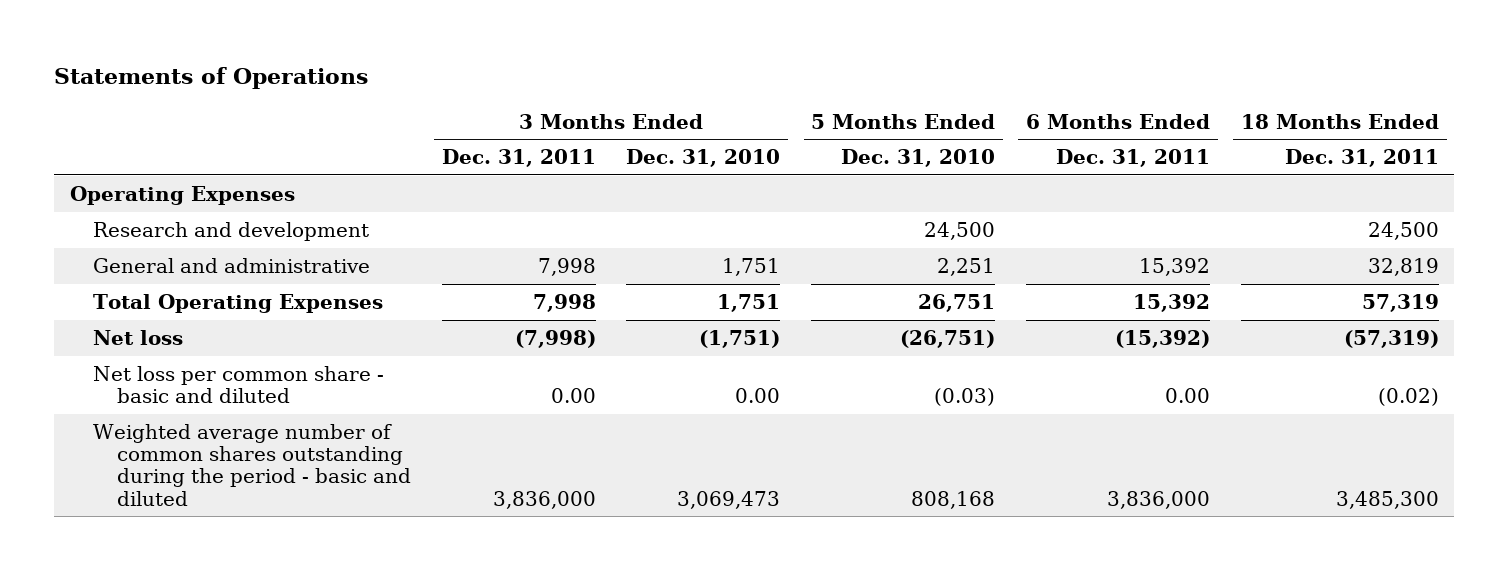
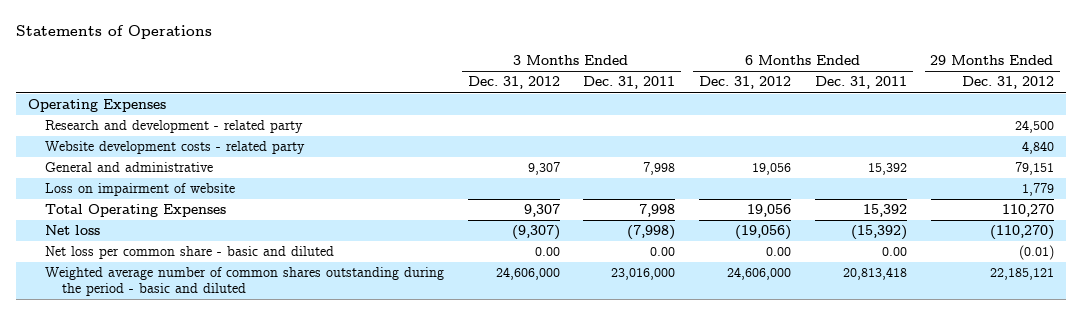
- | 3 Months Ended Dec. 31, 2011 | 3 Months Ended Dec. 31, 2010 | 5 Months Ended Dec. 31, 2010 | 6 Months Ended Dec. 31, 2011 | 18 Months Ended Dec. 31, 2011
+ | 3 Months Ended Dec. 31, 2012 | 3 Months Ended Dec. 31, 2011 | 6 Months Ended Dec. 31, 2012 | 6 Months Ended Dec. 31, 2011 | 29 Months Ended Dec. 31, 2012
- Research and development | | | 24,500 | | 24,500
+ Research and development - related party | | | | | 24,500
+ Website development costs - related party | | | | | 4,840
+ Loss on impairment of website | | | | | 1,779
- Weighted average number of common shares outstanding during the period - basic and diluted | 3,836,000 | 3,069,473 | 808,168 | 3,836,000 | 3,485,300
+ Weighted average number of common shares outstanding during the period - basic and diluted | 24,606,000 | 23,016,000 | 24,606,000 | 20,813,418 | 22,185,121

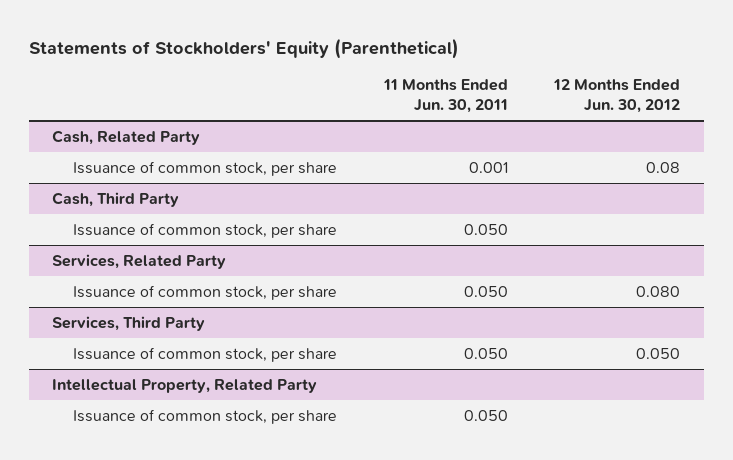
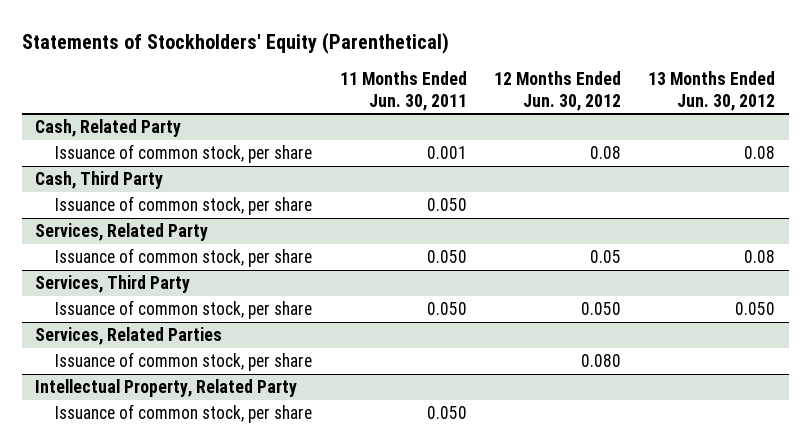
- | 11 Months Ended Jun. 30, 2011 | 12 Months Ended Jun. 30, 2012
+ | 11 Months Ended Jun. 30, 2011 | 12 Months Ended Jun. 30, 2012 | 13 Months Ended Jun. 30, 2012
@ Services, Related Party
- Issuance of common stock, per share | 0.050 | 0.080
+ Issuance of common stock, per share | 0.050 | 0.05 | 0.08
+ Services, Related Parties
+ Issuance of common stock, per share | | 0.080 |

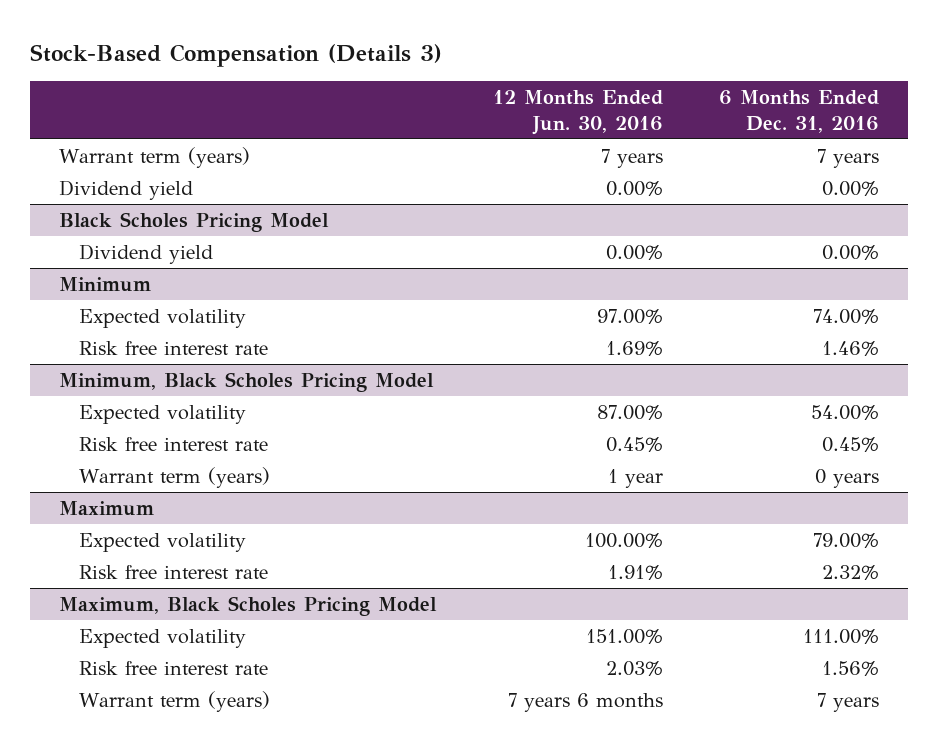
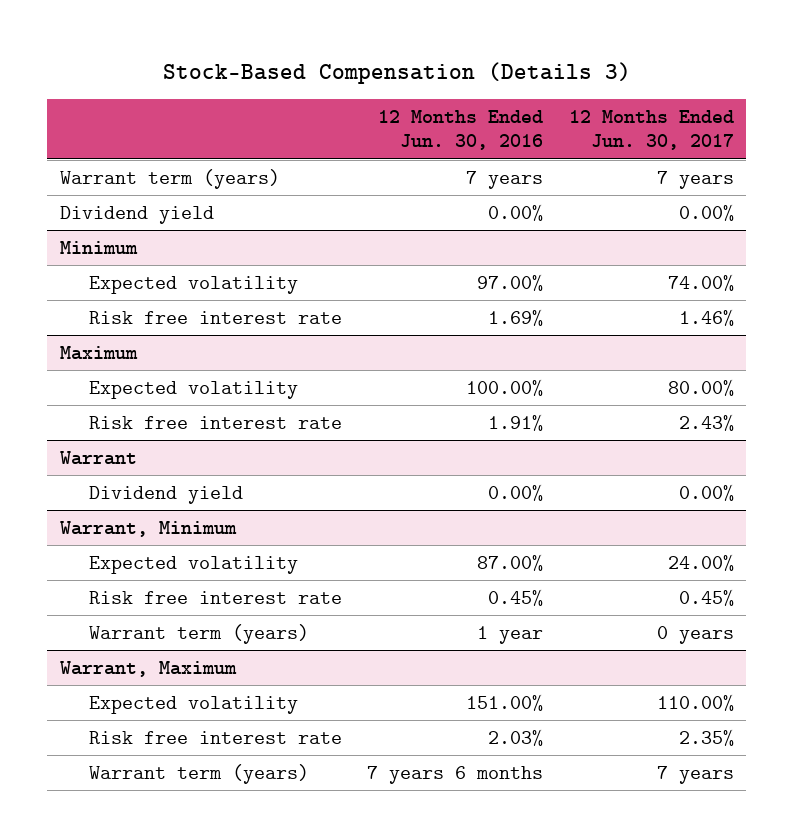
- | 12 Months Ended Jun. 30, 2016 | 6 Months Ended Dec. 31, 2016
+ | 12 Months Ended Jun. 30, 2016 | 12 Months Ended Jun. 30, 2017
- Black Scholes Pricing Model
- Dividend yield | 0.00% | 0.00%
- Minimum, Black Scholes Pricing Model
- Expected volatility | 87.00% | 54.00%
- Risk free interest rate | 0.45% | 0.45%
- Warrant term (years) | 1 year | 0 years
- Maximum, Black Scholes Pricing Model
+ Warrant
+ Dividend yield | 0.00% | 0.00%
+ Warrant, Minimum
+ Expected volatility | 87.00% | 24.00%
+ Risk free interest rate | 0.45% | 0.45%
+ Warrant term (years) | 1 year | 0 years
+ Warrant, Maximum

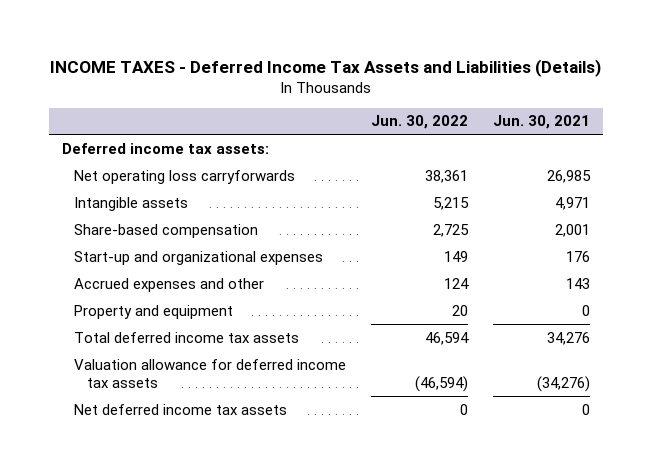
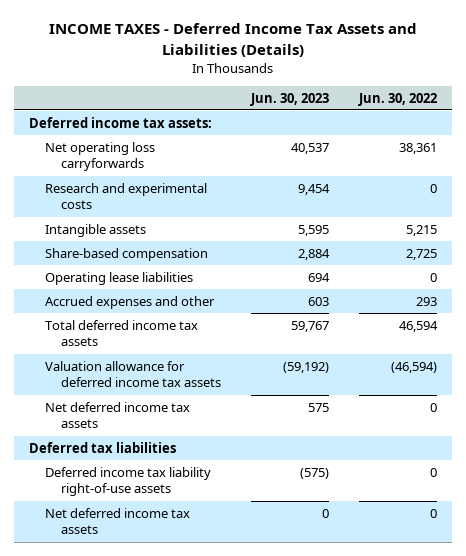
- | Jun. 30, 2022 | Jun. 30, 2021
+ | Jun. 30, 2023 | Jun. 30, 2022
+ Research and experimental costs | 9,454 | 0
- Start-up and organizational expenses | 149 | 176
- Accrued expenses and other | 124 | 143
- Property and equipment | 20 | 0
+ Operating lease liabilities | 694 | 0
+ Accrued expenses and other | 603 | 293
+ Deferred tax liabilities
+ Deferred income tax liability right-of-use assets | (575) | 0
+ Net deferred income tax assets | 0 | 0

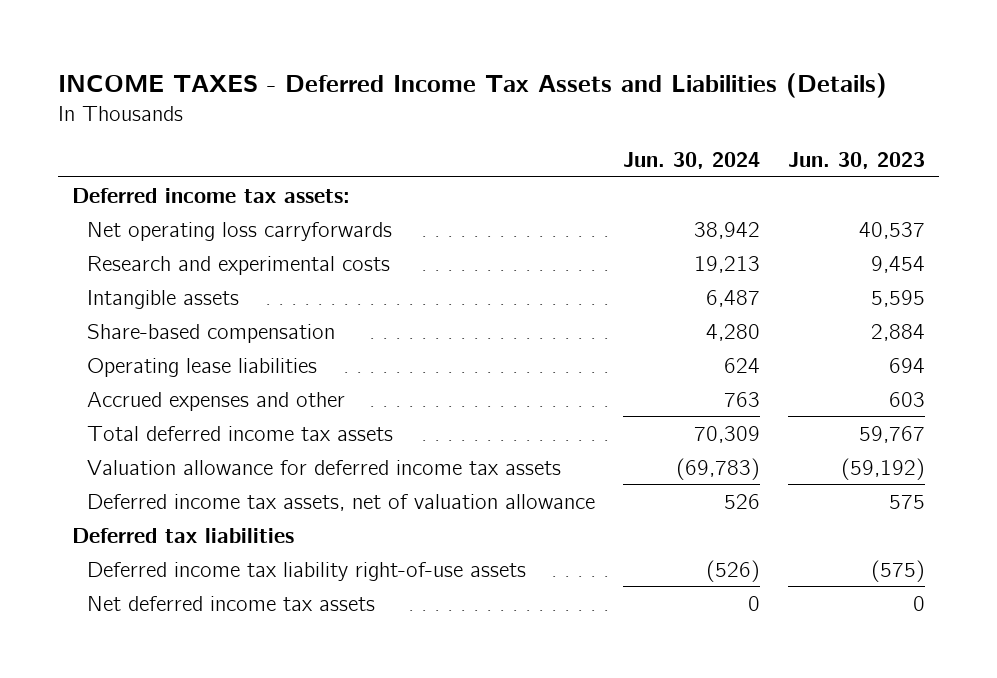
- | Jun. 30, 2023 | Jun. 30, 2022
+ | Jun. 30, 2024 | Jun. 30, 2023
- Net deferred income tax assets | 575 | 0
+ Deferred income tax assets, net of valuation allowance | 526 | 575

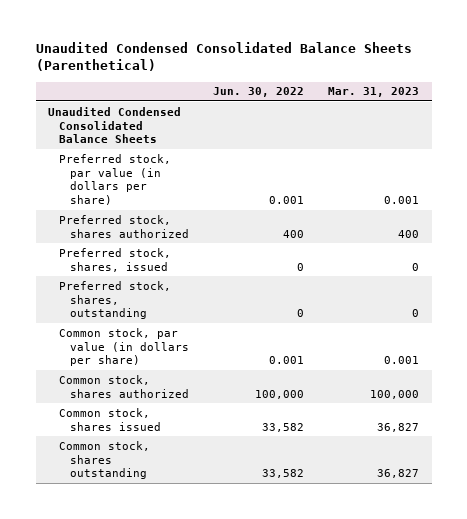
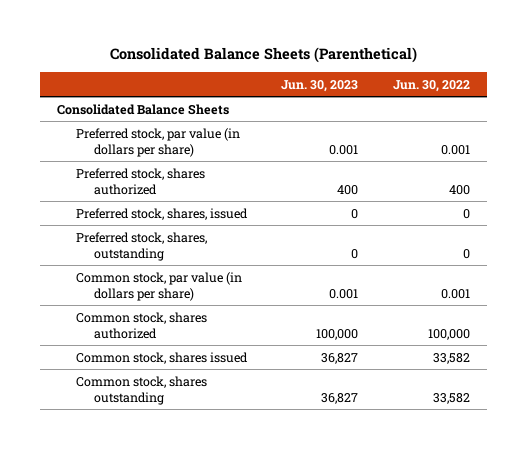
- Unaudited Condensed Consolidated Balance Sheets (Parenthetical)
+ Consolidated Balance Sheets (Parenthetical)
- | Jun. 30, 2022 | Mar. 31, 2023
+ | Jun. 30, 2023 | Jun. 30, 2022
- Unaudited Condensed Consolidated Balance Sheets
+ Consolidated Balance Sheets

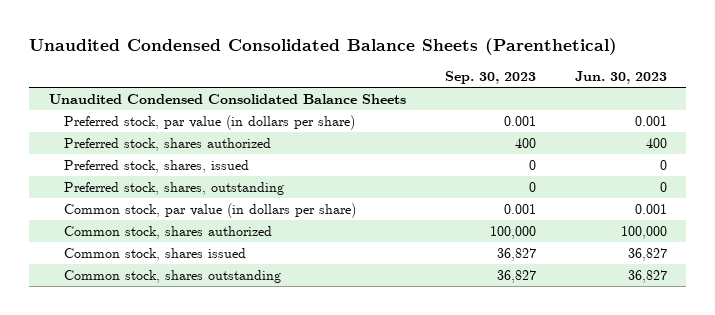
- Consolidated Balance Sheets (Parenthetical)
+ Unaudited Condensed Consolidated Balance Sheets (Parenthetical)
- | Jun. 30, 2023 | Jun. 30, 2022
+ | Sep. 30, 2023 | Jun. 30, 2023
- Consolidated Balance Sheets
+ Unaudited Condensed Consolidated Balance Sheets

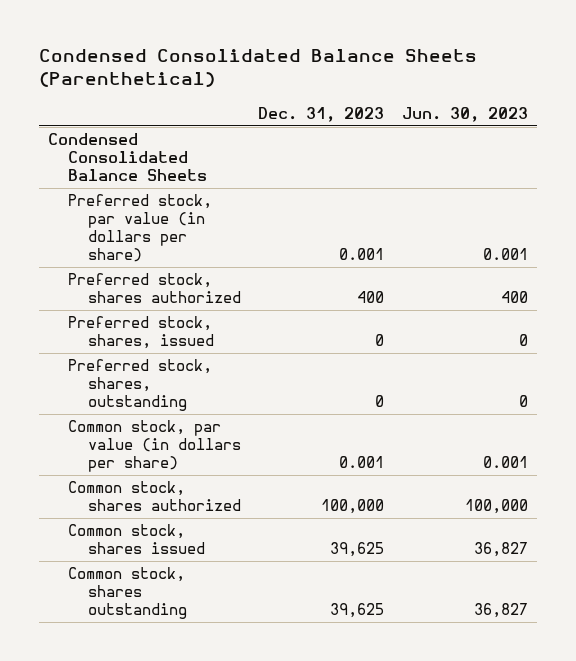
- Unaudited Condensed Consolidated Balance Sheets (Parenthetical)
+ Condensed Consolidated Balance Sheets (Parenthetical)
- | Sep. 30, 2023 | Jun. 30, 2023
+ | Dec. 31, 2023 | Jun. 30, 2023
- Unaudited Condensed Consolidated Balance Sheets
+ Condensed Consolidated Balance Sheets

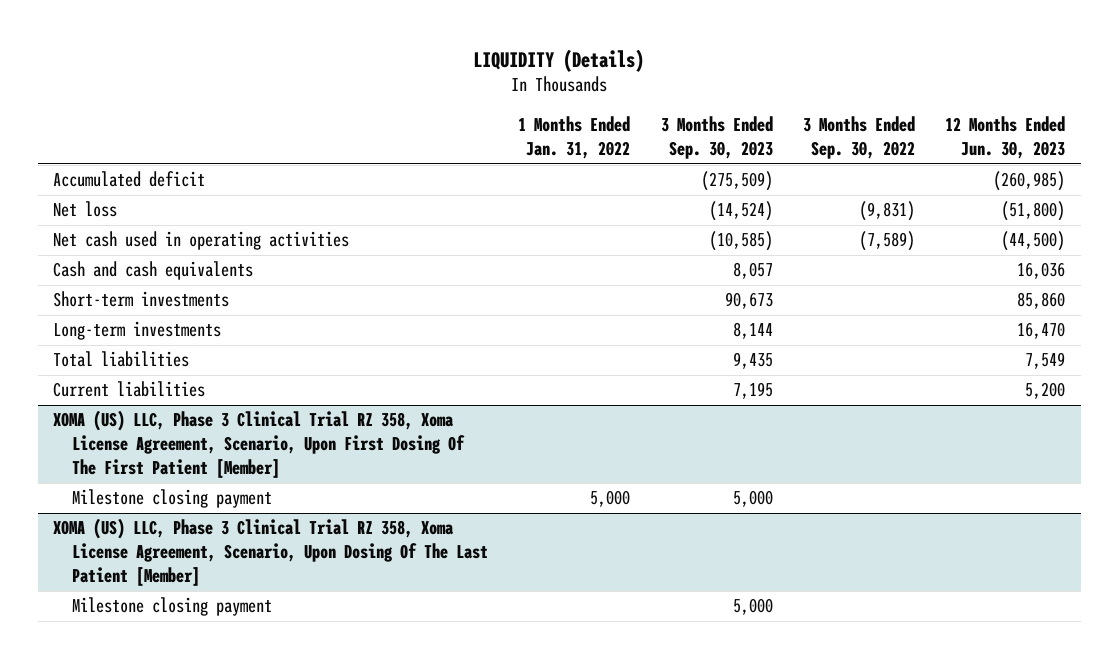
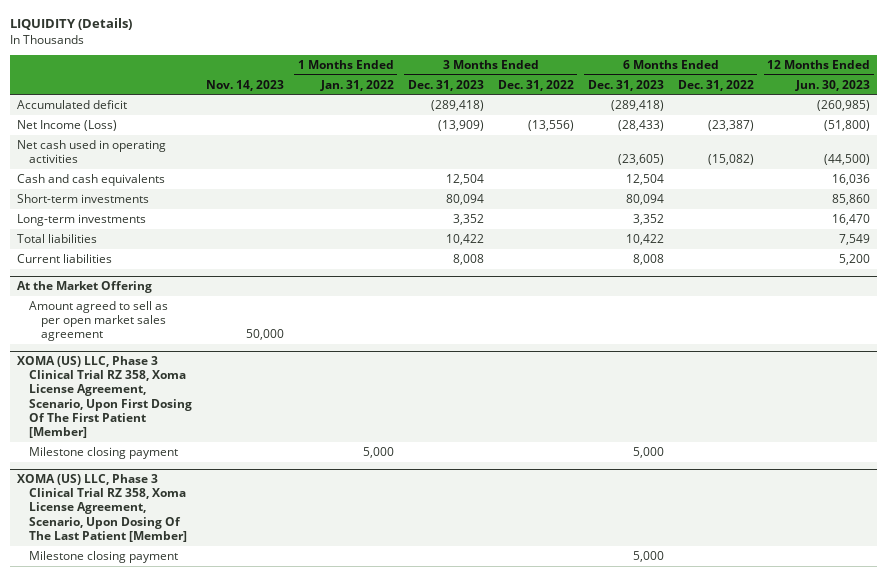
- | 1 Months Ended Jan. 31, 2022 | 3 Months Ended Sep. 30, 2023 | 3 Months Ended Sep. 30, 2022 | 12 Months Ended Jun. 30, 2023
+ | Nov. 14, 2023 | 1 Months Ended Jan. 31, 2022 | 3 Months Ended Dec. 31, 2023 | 3 Months Ended Dec. 31, 2022 | 6 Months Ended Dec. 31, 2023 | 6 Months Ended Dec. 31, 2022 | 12 Months Ended Jun. 30, 2023
- Net loss | | (14,524) | (9,831) | (51,800)
+ Net Income (Loss) | | | (13,909) | (13,556) | (28,433) | (23,387) | (51,800)
+ At the Market Offering
+ Amount agreed to sell as per open market sales agreement | 50,000 | | | | | |

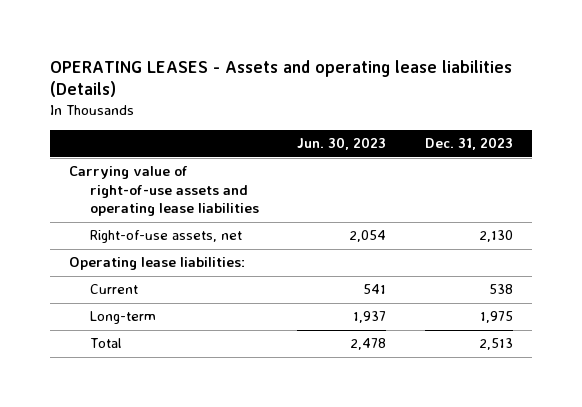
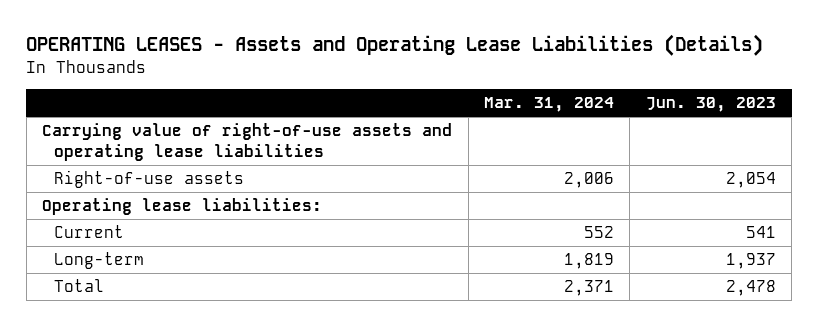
- OPERATING LEASES - Assets and operating lease liabilities (Details)
+ OPERATING LEASES - Assets and Operating Lease Liabilities (Details)
- | Jun. 30, 2023 | Dec. 31, 2023
+ | Mar. 31, 2024 | Jun. 30, 2023
- Right-of-use assets, net | 2,054 | 2,130
+ Right-of-use assets | 2,006 | 2,054

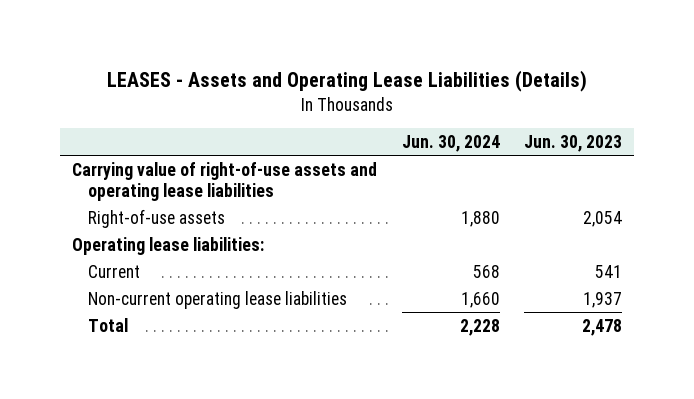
- OPERATING LEASES - Assets and Operating Lease Liabilities (Details)
+ LEASES - Assets and Operating Lease Liabilities (Details)
- | Mar. 31, 2024 | Jun. 30, 2023
+ | Jun. 30, 2024 | Jun. 30, 2023
- Long-term | 1,819 | 1,937
+ Non-current operating lease liabilities | 1,660 | 1,937

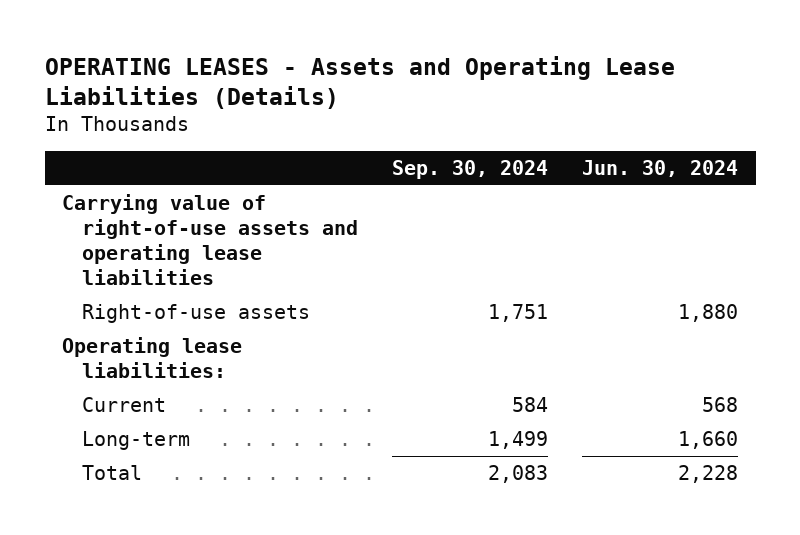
- LEASES - Assets and Operating Lease Liabilities (Details)
+ OPERATING LEASES - Assets and Operating Lease Liabilities (Details)
- | Jun. 30, 2024 | Jun. 30, 2023
+ | Sep. 30, 2024 | Jun. 30, 2024
- Non-current operating lease liabilities | 1,660 | 1,937
+ Long-term | 1,499 | 1,660

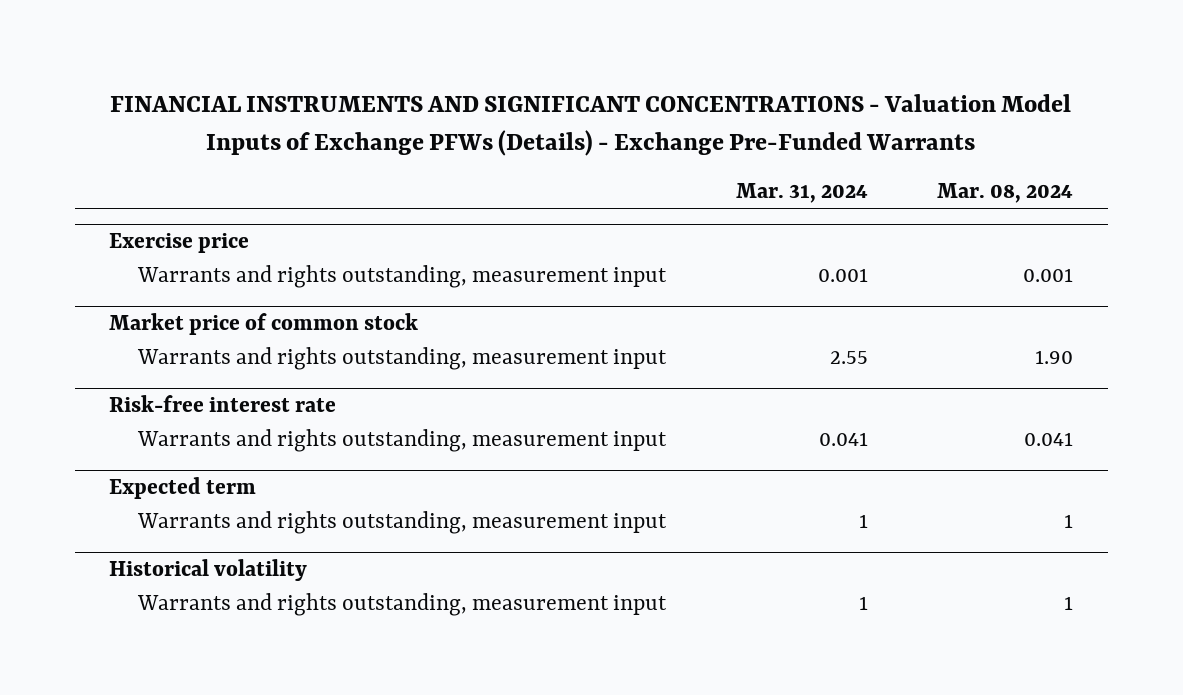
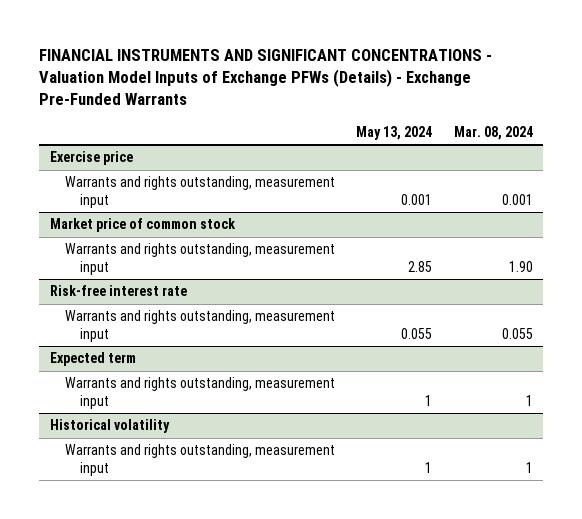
- | Mar. 31, 2024 | Mar. 08, 2024
+ | May 13, 2024 | Mar. 08, 2024
@ Risk-free interest rate
- Warrants and rights outstanding, measurement input | 0.041 | 0.041
+ Warrants and rights outstanding, measurement input | 0.055 | 0.055

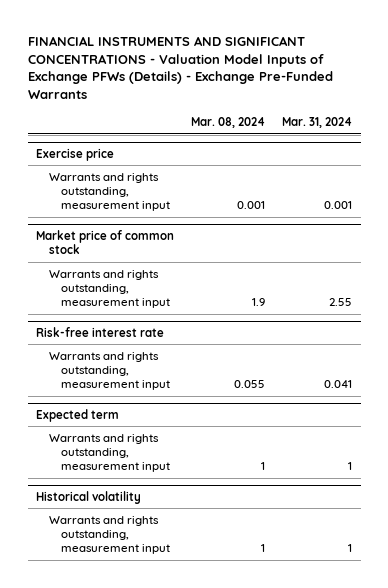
- | May 13, 2024 | Mar. 08, 2024
+ | Mar. 08, 2024 | Mar. 31, 2024
@ Market price of common stock
- Warrants and rights outstanding, measurement input | 2.85 | 1.90
+ Warrants and rights outstanding, measurement input | 1.9 | 2.55

